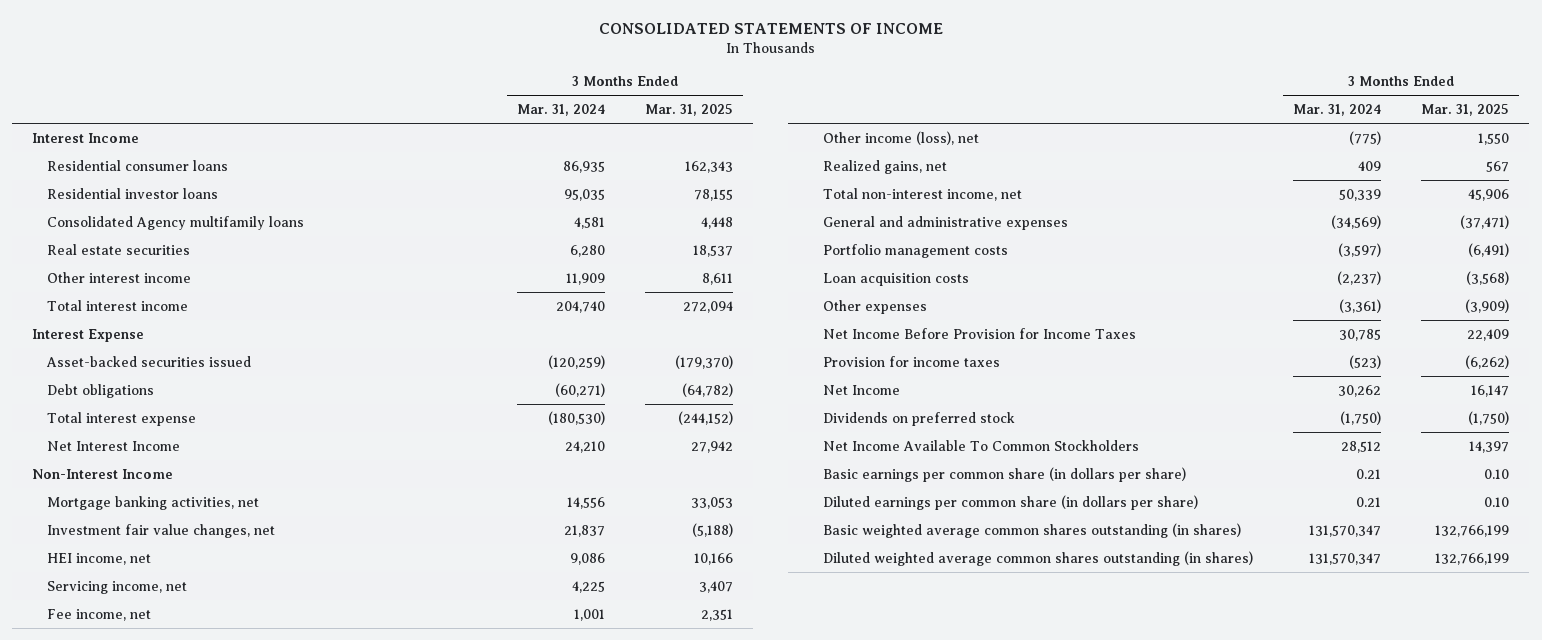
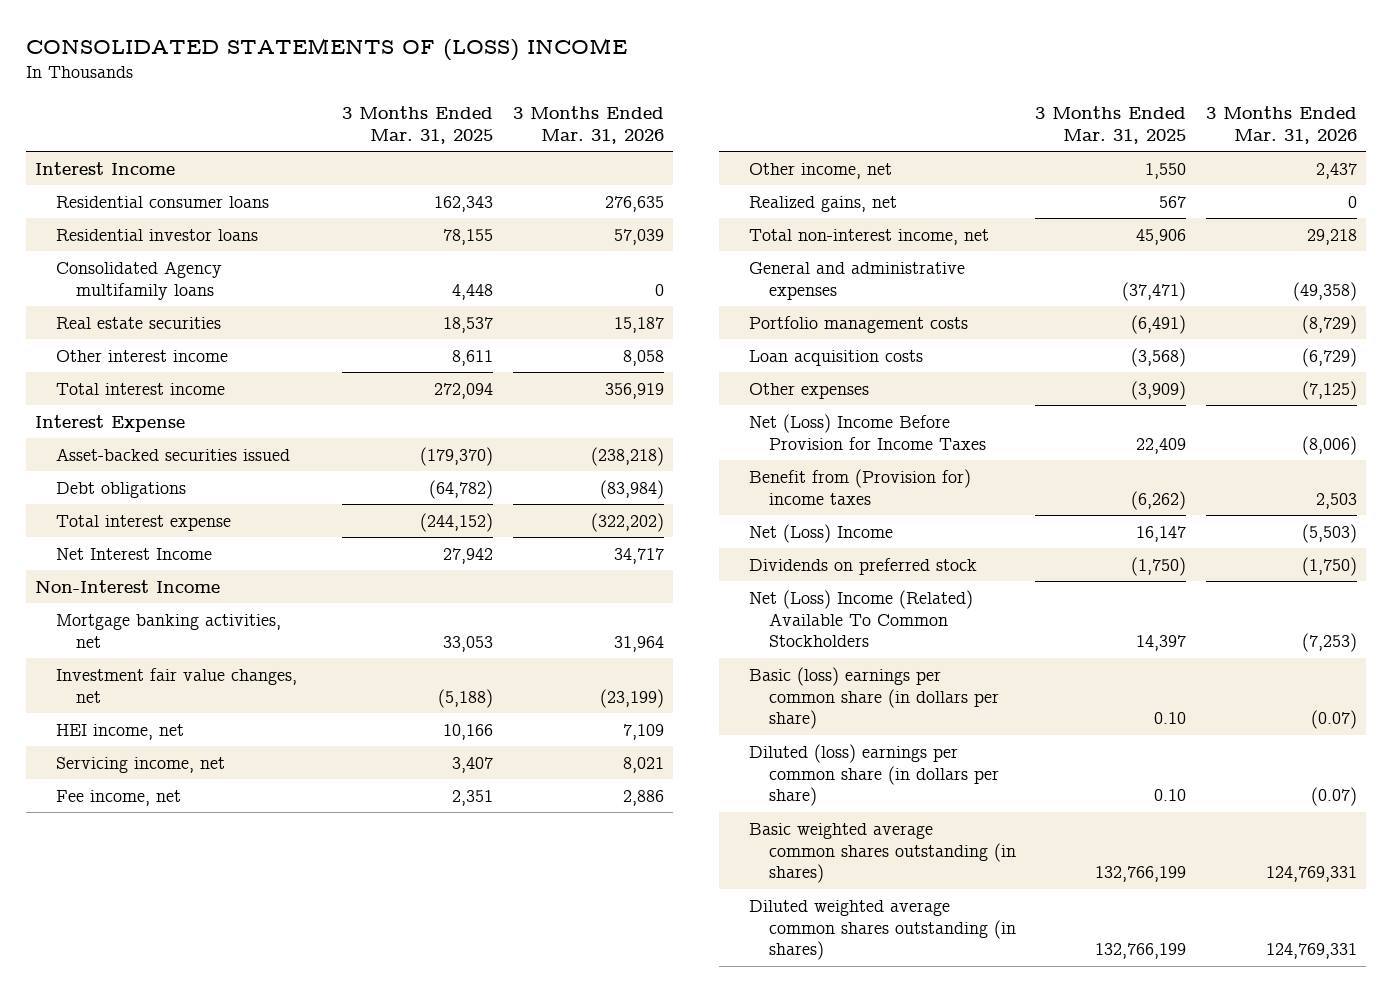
- CONSOLIDATED STATEMENTS OF INCOME
+ CONSOLIDATED STATEMENTS OF (LOSS) INCOME
- | 3 Months Ended Mar. 31, 2024 | 3 Months Ended Mar. 31, 2025
+ | 3 Months Ended Mar. 31, 2025 | 3 Months Ended Mar. 31, 2026
- Other income (loss), net | (775) | 1,550
+ Other income, net | 1,550 | 2,437
- Net Income Before Provision for Income Taxes | 30,785 | 22,409
- Provision for income taxes | (523) | (6,262)
- Net Income | 30,262 | 16,147
+ Net (Loss) Income Before Provision for Income Taxes | 22,409 | (8,006)
+ Benefit from (Provision for) income taxes | (6,262) | 2,503
+ Net (Loss) Income | 16,147 | (5,503)
- Net Income Available To Common Stockholders | 28,512 | 14,397
- Basic earnings per common share (in dollars per share) | 0.21 | 0.10
- Diluted earnings per common share (in dollars per share) | 0.21 | 0.10
+ Net (Loss) Income (Related) Available To Common Stockholders | 14,397 | (7,253)
+ Basic (loss) earnings per common share (in dollars per share) | 0.10 | (0.07)
+ Diluted (loss) earnings per common share (in dollars per share) | 0.10 | (0.07)

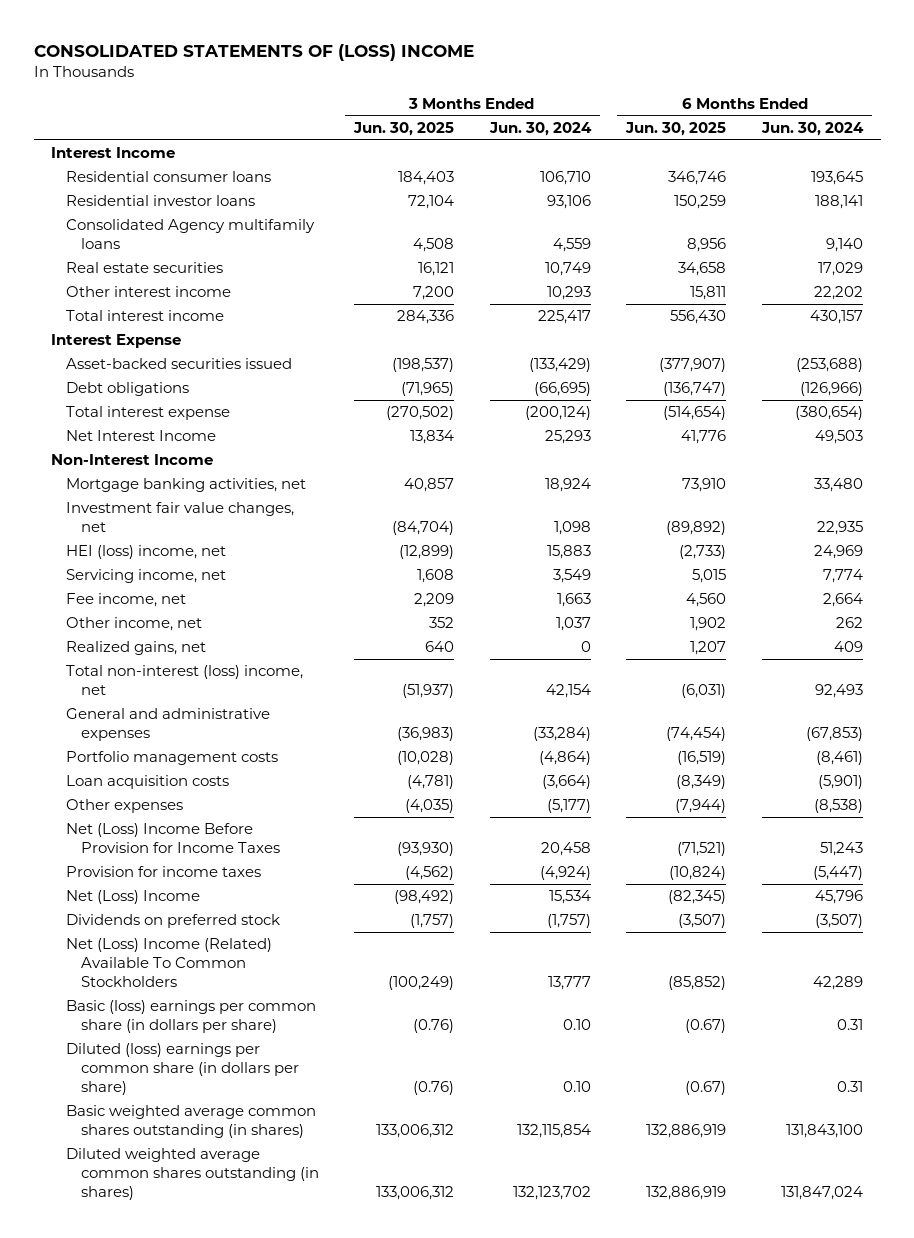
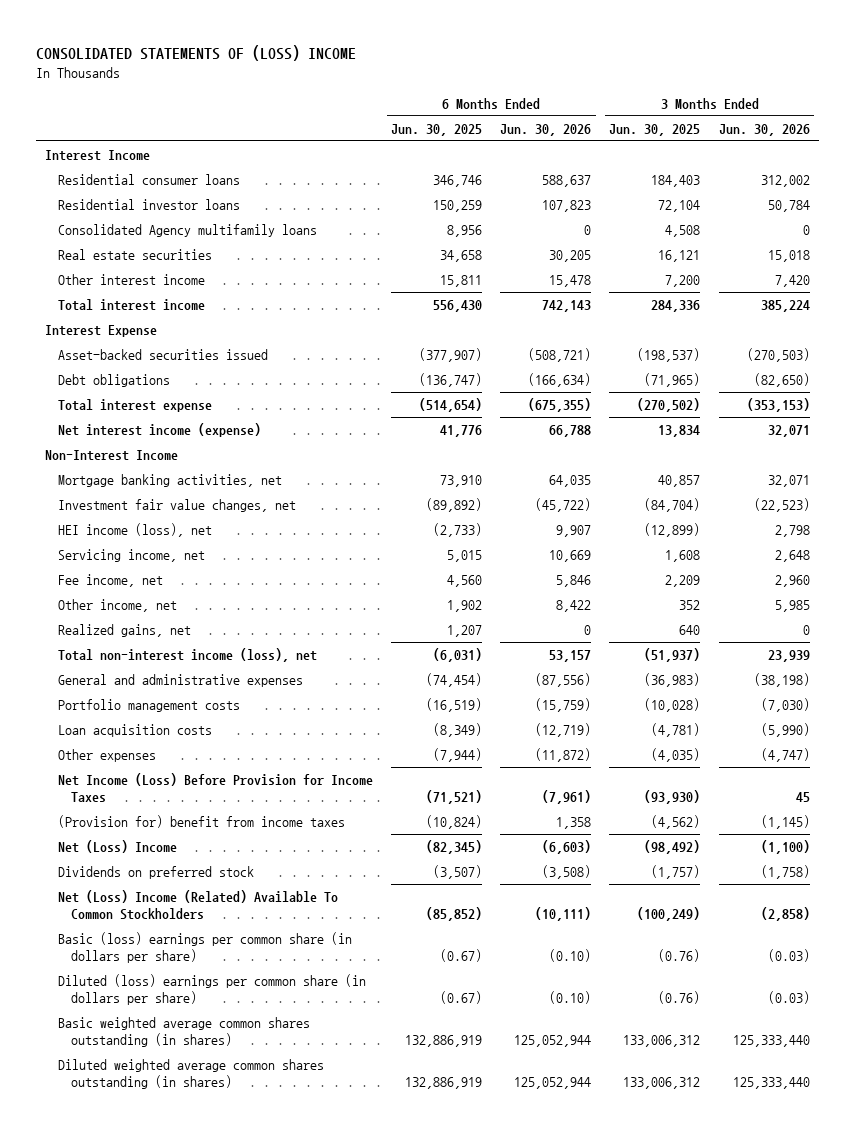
- | 3 Months Ended Jun. 30, 2025 | 3 Months Ended Jun. 30, 2024 | 6 Months Ended Jun. 30, 2025 | 6 Months Ended Jun. 30, 2024
+ | 6 Months Ended Jun. 30, 2025 | 6 Months Ended Jun. 30, 2026 | 3 Months Ended Jun. 30, 2025 | 3 Months Ended Jun. 30, 2026
- Net Interest Income | 13,834 | 25,293 | 41,776 | 49,503
+ Net interest income (expense) | 41,776 | 66,788 | 13,834 | 32,071
- HEI (loss) income, net | (12,899) | 15,883 | (2,733) | 24,969
+ HEI income (loss), net | (2,733) | 9,907 | (12,899) | 2,798
- Total non-interest (loss) income, net | (51,937) | 42,154 | (6,031) | 92,493
+ Total non-interest income (loss), net | (6,031) | 53,157 | (51,937) | 23,939
- Net (Loss) Income Before Provision for Income Taxes | (93,930) | 20,458 | (71,521) | 51,243
- Provision for income taxes | (4,562) | (4,924) | (10,824) | (5,447)
+ Net Income (Loss) Before Provision for Income Taxes | (71,521) | (7,961) | (93,930) | 45
+ (Provision for) benefit from income taxes | (10,824) | 1,358 | (4,562) | (1,145)

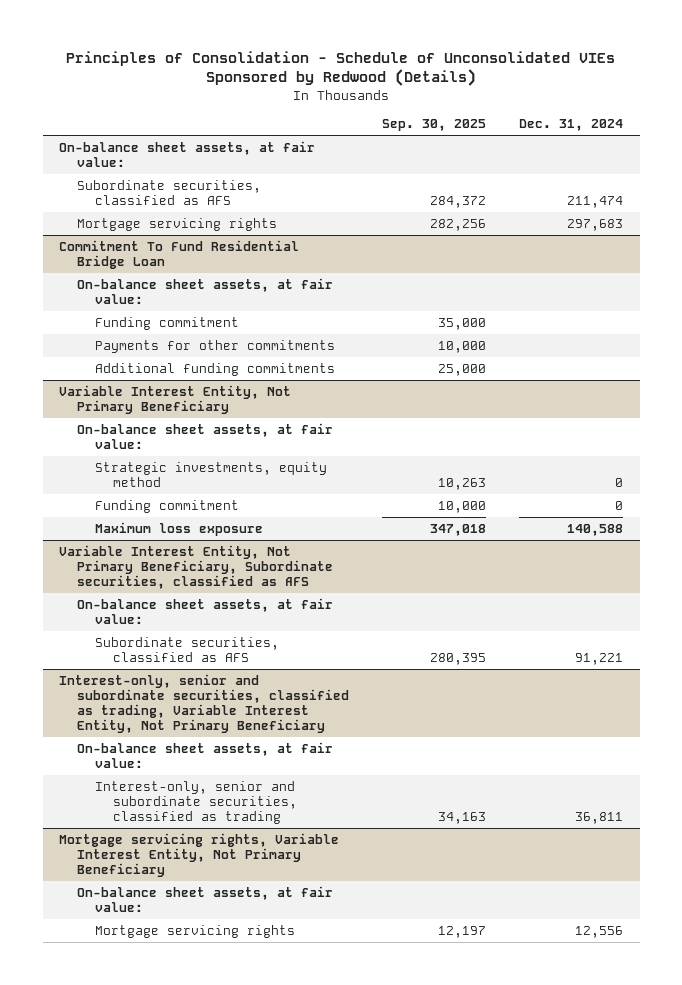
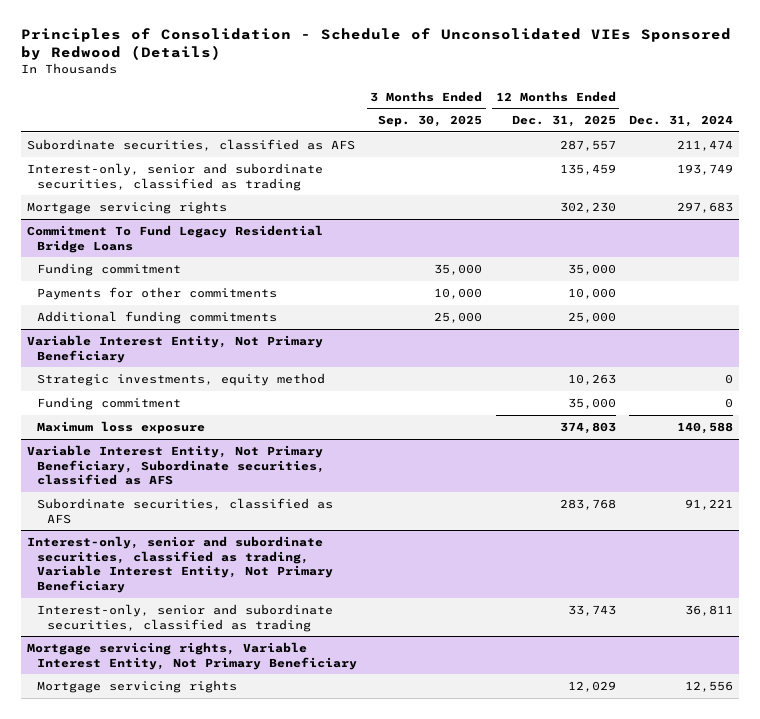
- | Sep. 30, 2025 | Dec. 31, 2024
+ | 3 Months Ended Sep. 30, 2025 | 12 Months Ended Dec. 31, 2025 | Dec. 31, 2024
- On-balance sheet assets, at fair value:
+ Interest-only, senior and subordinate securities, classified as trading | | 135,459 | 193,749
- Commitment To Fund Residential Bridge Loan
- On-balance sheet assets, at fair value:
+ Commitment To Fund Legacy Residential Bridge Loans
@ Variable Interest Entity, Not Primary Beneficiary
- On-balance sheet assets, at fair value:
@ Variable Interest Entity, Not Primary Beneficiary, Subordinate securities, classified as AFS
- On-balance sheet assets, at fair value:
@ Interest-only, senior and subordinate securities, classified as trading, Variable Interest Entity, Not Primary Beneficiary
- On-balance sheet assets, at fair value:
@ Mortgage servicing rights, Variable Interest Entity, Not Primary Beneficiary
- On-balance sheet assets, at fair value:

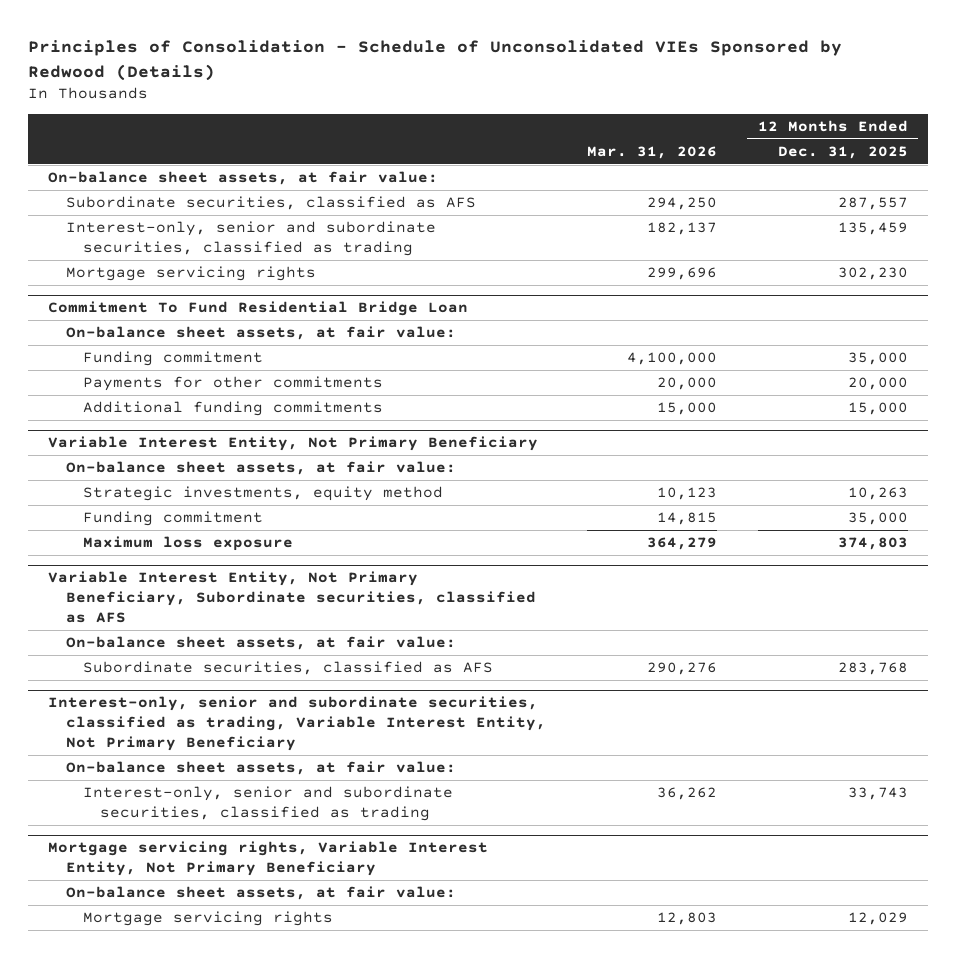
- | 3 Months Ended Sep. 30, 2025 | 12 Months Ended Dec. 31, 2025 | Dec. 31, 2024
+ | Mar. 31, 2026 | 12 Months Ended Dec. 31, 2025
+ On-balance sheet assets, at fair value:
- Commitment To Fund Legacy Residential Bridge Loans
+ Commitment To Fund Residential Bridge Loan
+ On-balance sheet assets, at fair value:
- Payments for other commitments | 10,000 | 10,000 |
- Additional funding commitments | 25,000 | 25,000 |
+ Payments for other commitments | 20,000 | 20,000
+ Additional funding commitments | 15,000 | 15,000
@ Variable Interest Entity, Not Primary Beneficiary
+ On-balance sheet assets, at fair value:
@ Variable Interest Entity, Not Primary Beneficiary, Subordinate securities, classified as AFS
+ On-balance sheet assets, at fair value:
@ Interest-only, senior and subordinate securities, classified as trading, Variable Interest Entity, Not Primary Beneficiary
+ On-balance sheet assets, at fair value:
@ Mortgage servicing rights, Variable Interest Entity, Not Primary Beneficiary
+ On-balance sheet assets, at fair value:

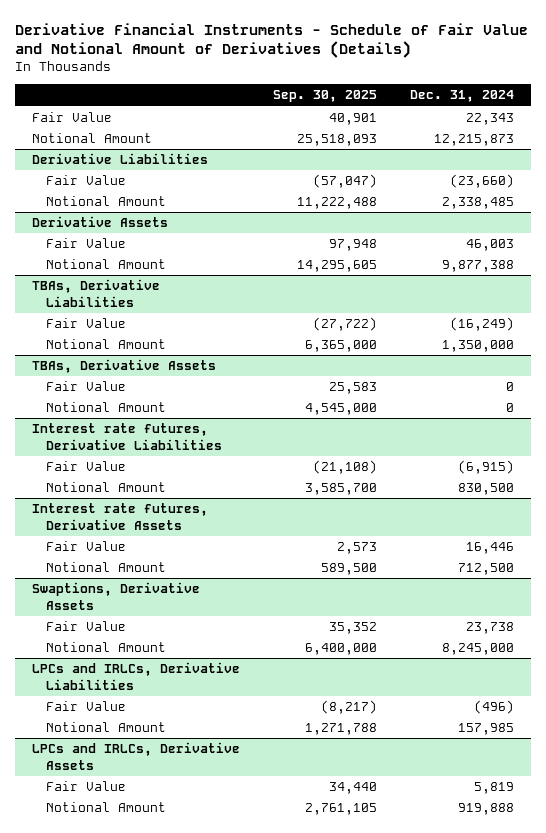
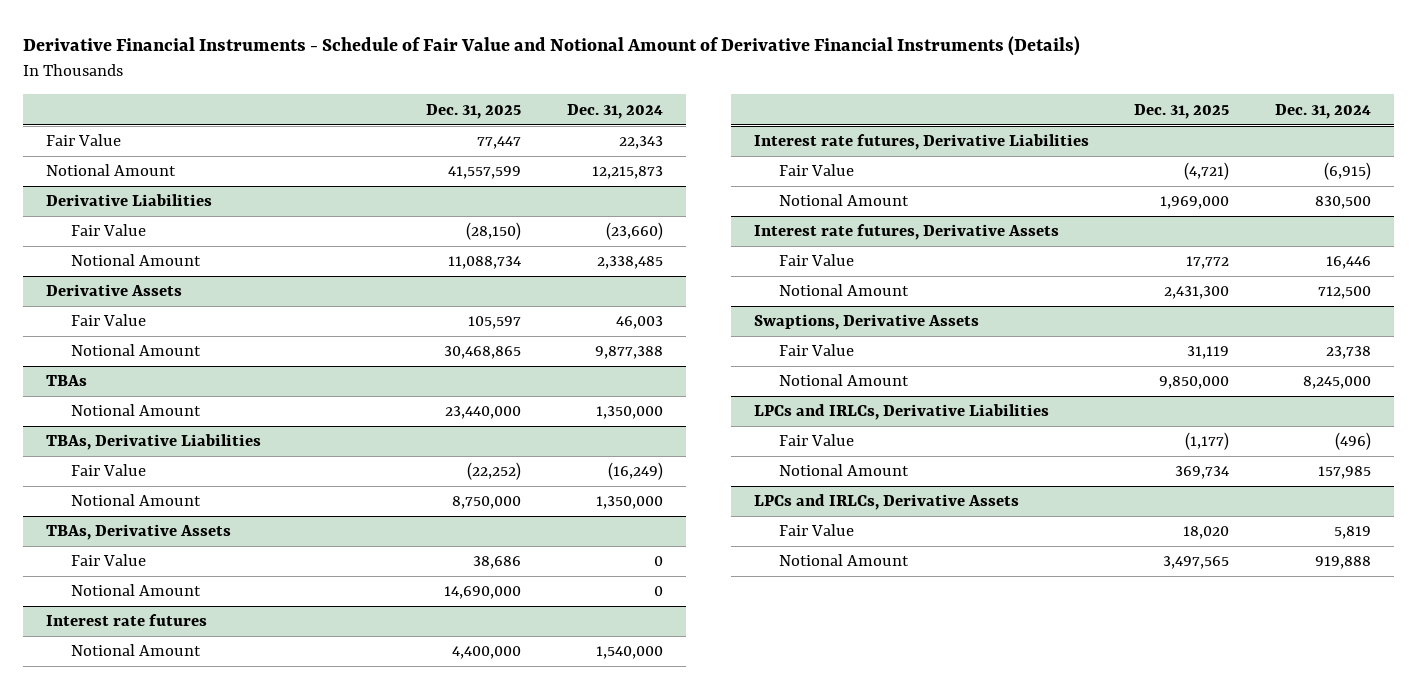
- Derivative Financial Instruments - Schedule of Fair Value and Notional Amount of Derivatives (Details)
+ Derivative Financial Instruments - Schedule of Fair Value and Notional Amount of Derivative Financial Instruments (Details)
- | Sep. 30, 2025 | Dec. 31, 2024
+ | Dec. 31, 2025 | Dec. 31, 2024
+ TBAs
+ Notional Amount | 23,440,000 | 1,350,000
+ Interest rate futures
+ Notional Amount | 4,400,000 | 1,540,000

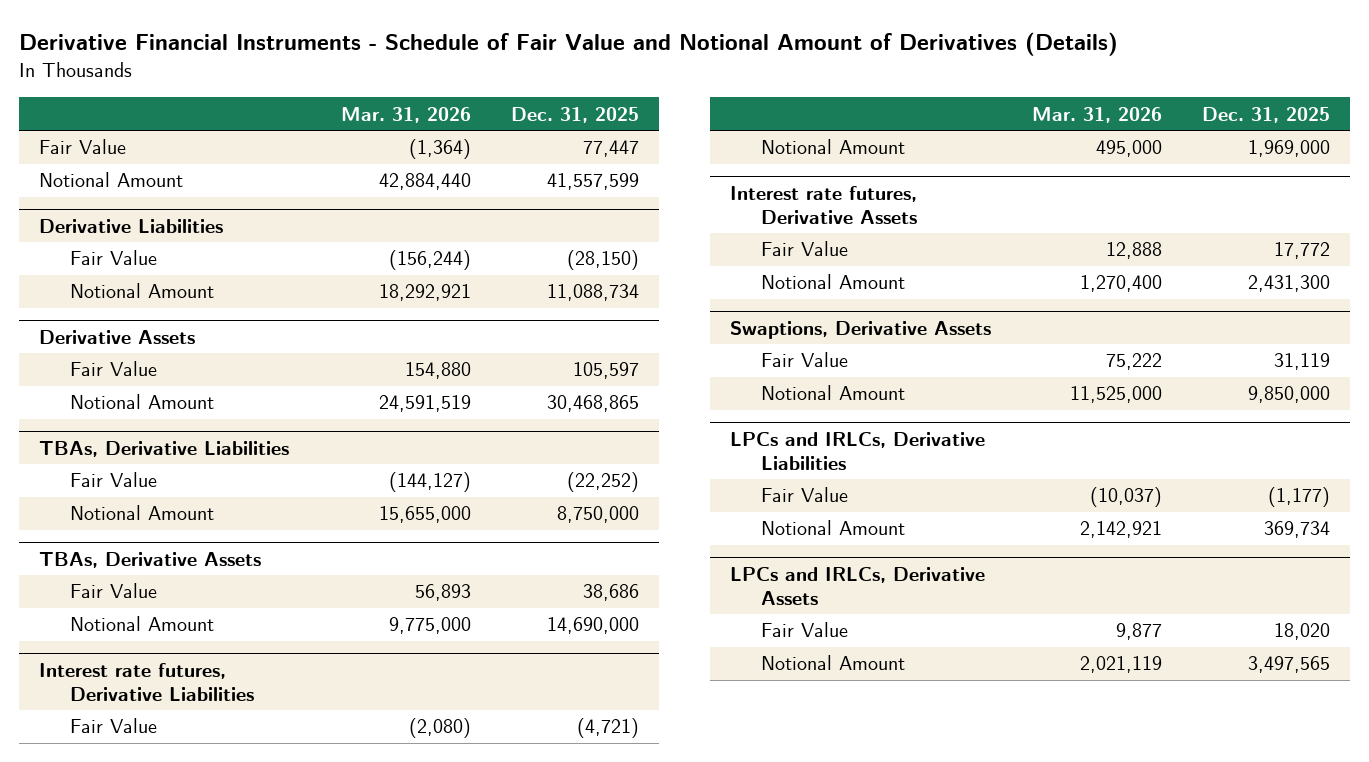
- Derivative Financial Instruments - Schedule of Fair Value and Notional Amount of Derivative Financial Instruments (Details)
+ Derivative Financial Instruments - Schedule of Fair Value and Notional Amount of Derivatives (Details)
- | Dec. 31, 2025 | Dec. 31, 2024
+ | Mar. 31, 2026 | Dec. 31, 2025
- TBAs
- Notional Amount | 23,440,000 | 1,350,000
- Interest rate futures
- Notional Amount | 4,400,000 | 1,540,000

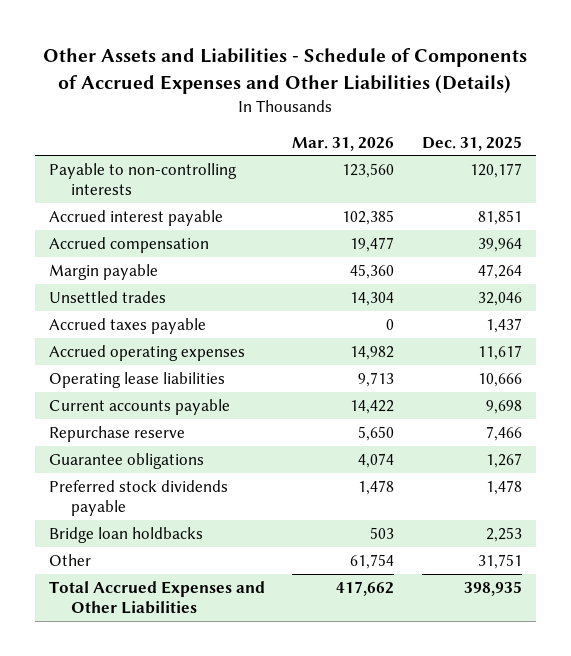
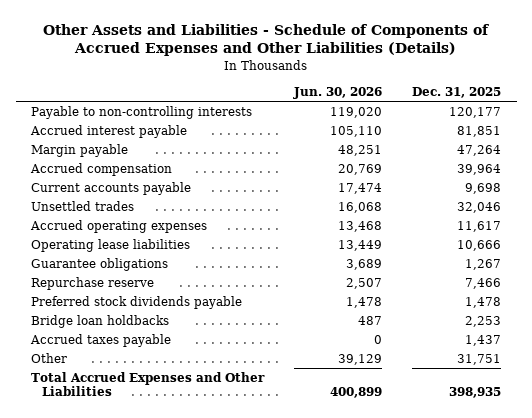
- | Mar. 31, 2026 | Dec. 31, 2025
+ | Jun. 30, 2026 | Dec. 31, 2025
moved down: Accrued compensation | 20,769 | 39,964
moved up: Current accounts payable | 17,474 | 9,698
moved down: Repurchase reserve | 2,507 | 7,466
moved down: Accrued taxes payable | 0 | 1,437

